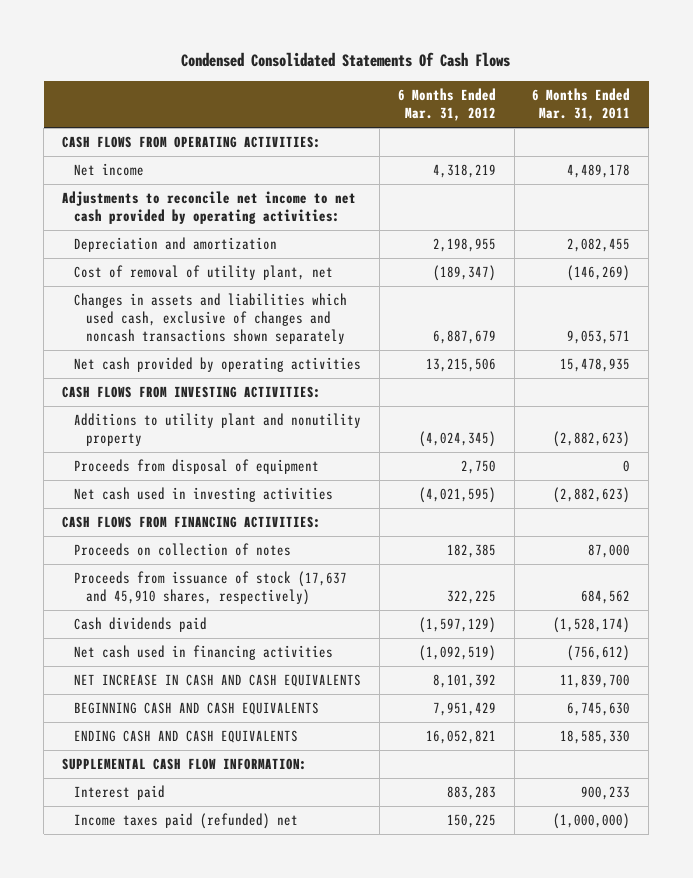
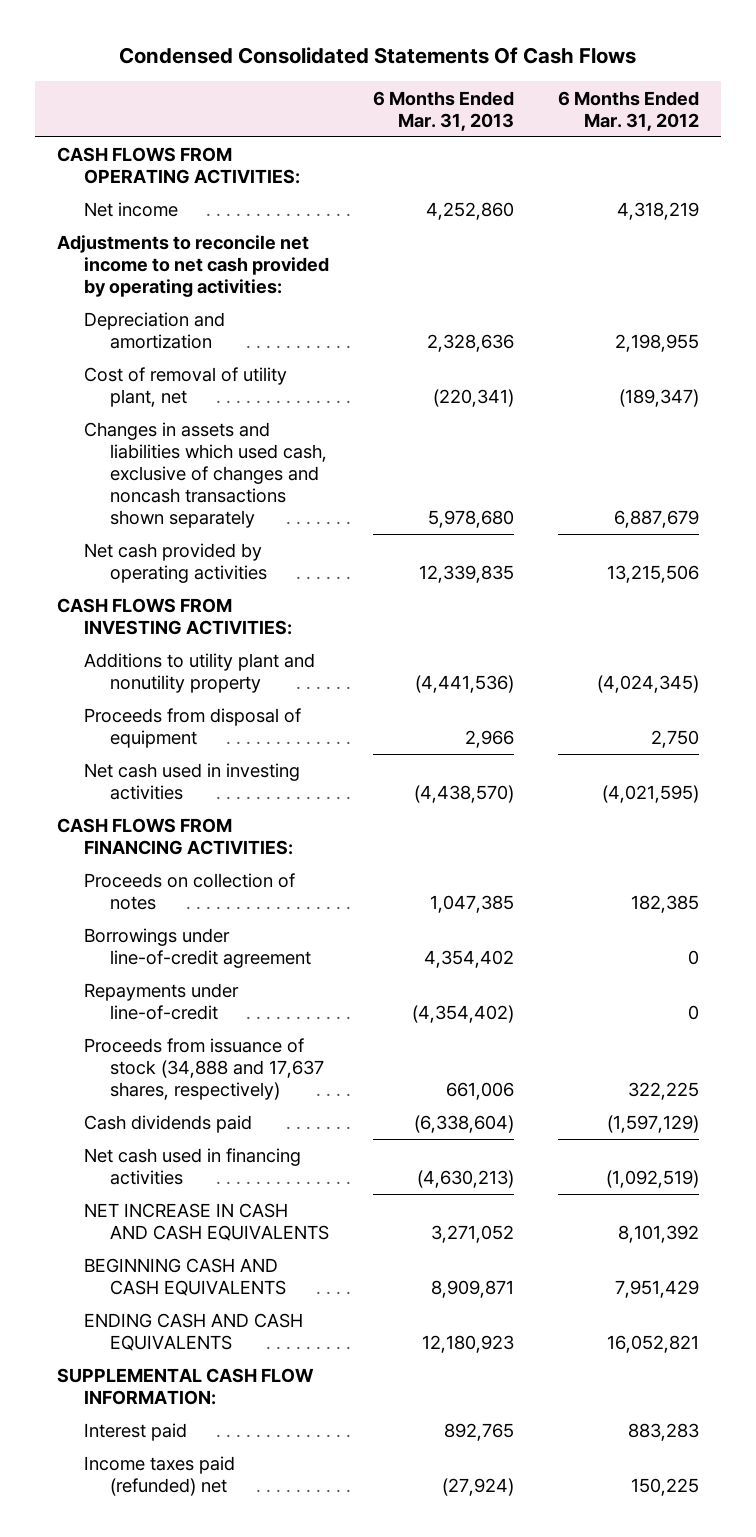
- | 6 Months Ended Mar. 31, 2012 | 6 Months Ended Mar. 31, 2011
+ | 6 Months Ended Mar. 31, 2013 | 6 Months Ended Mar. 31, 2012
- Proceeds from issuance of stock (17,637 and 45,910 shares, respectively) | 322,225 | 684,562
+ Borrowings under line-of-credit agreement | 4,354,402 | 0
+ Repayments under line-of-credit | (4,354,402) | 0
+ Proceeds from issuance of stock (34,888 and 17,637 shares, respectively) | 661,006 | 322,225

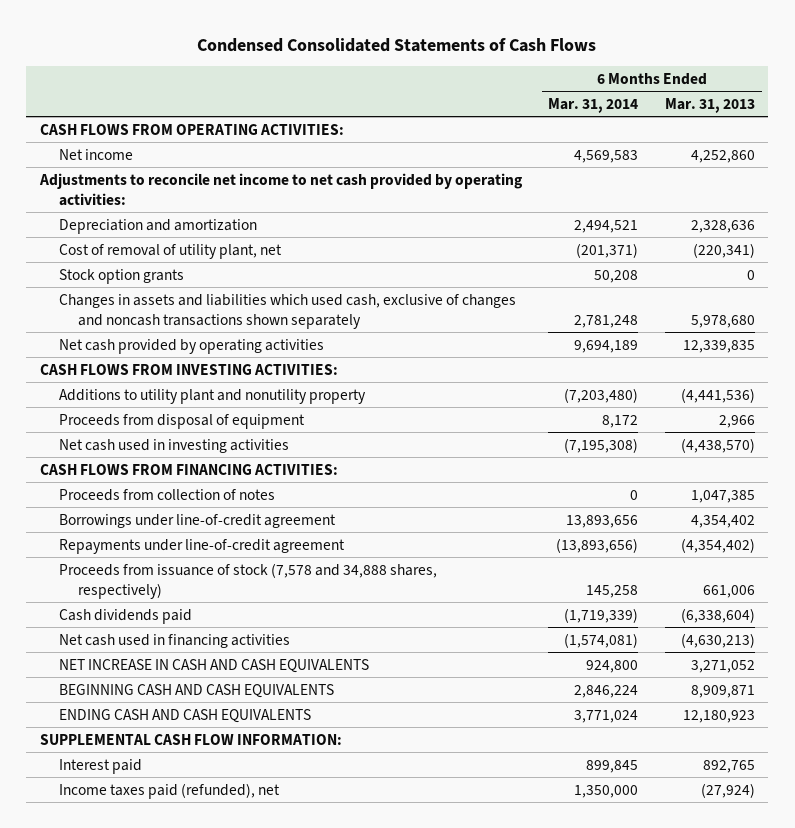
- Condensed Consolidated Statements Of Cash Flows
+ Condensed Consolidated Statements of Cash Flows
- | 6 Months Ended Mar. 31, 2013 | 6 Months Ended Mar. 31, 2012
+ | 6 Months Ended Mar. 31, 2014 | 6 Months Ended Mar. 31, 2013
+ Stock option grants | 50,208 | 0
- Proceeds on collection of notes | 1,047,385 | 182,385
+ Proceeds from collection of notes | 0 | 1,047,385
- Repayments under line-of-credit | (4,354,402) | 0
- Proceeds from issuance of stock (34,888 and 17,637 shares, respectively) | 661,006 | 322,225
+ Repayments under line-of-credit agreement | (13,893,656) | (4,354,402)
+ Proceeds from issuance of stock (7,578 and 34,888 shares, respectively) | 145,258 | 661,006
- Income taxes paid (refunded) net | (27,924) | 150,225
+ Income taxes paid (refunded), net | 1,350,000 | (27,924)

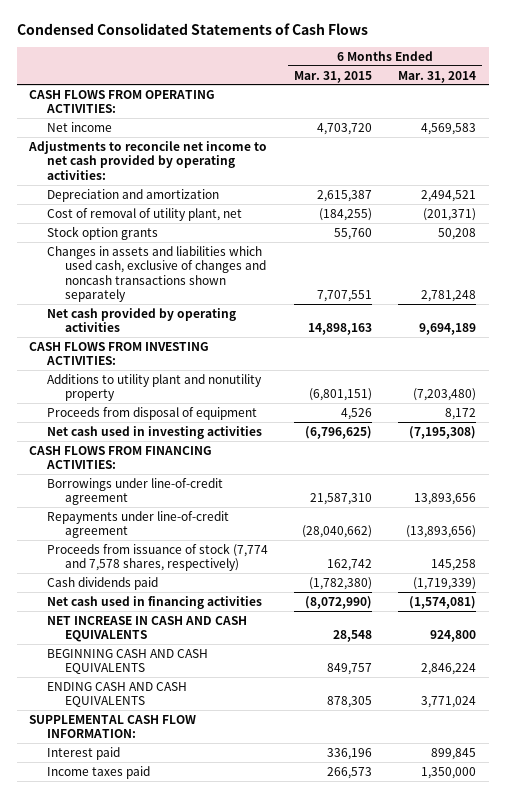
- | 6 Months Ended Mar. 31, 2014 | 6 Months Ended Mar. 31, 2013
+ | 6 Months Ended Mar. 31, 2015 | 6 Months Ended Mar. 31, 2014
- Proceeds from collection of notes | 0 | 1,047,385
- Proceeds from issuance of stock (7,578 and 34,888 shares, respectively) | 145,258 | 661,006
+ Proceeds from issuance of stock (7,774 and 7,578 shares, respectively) | 162,742 | 145,258
- Income taxes paid (refunded), net | 1,350,000 | (27,924)
+ Income taxes paid | 266,573 | 1,350,000

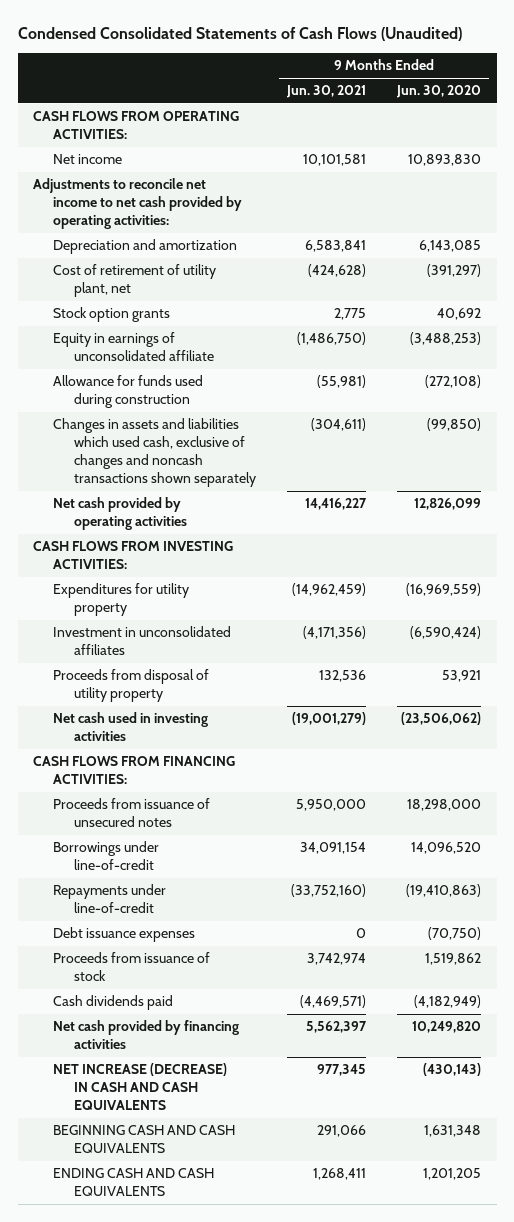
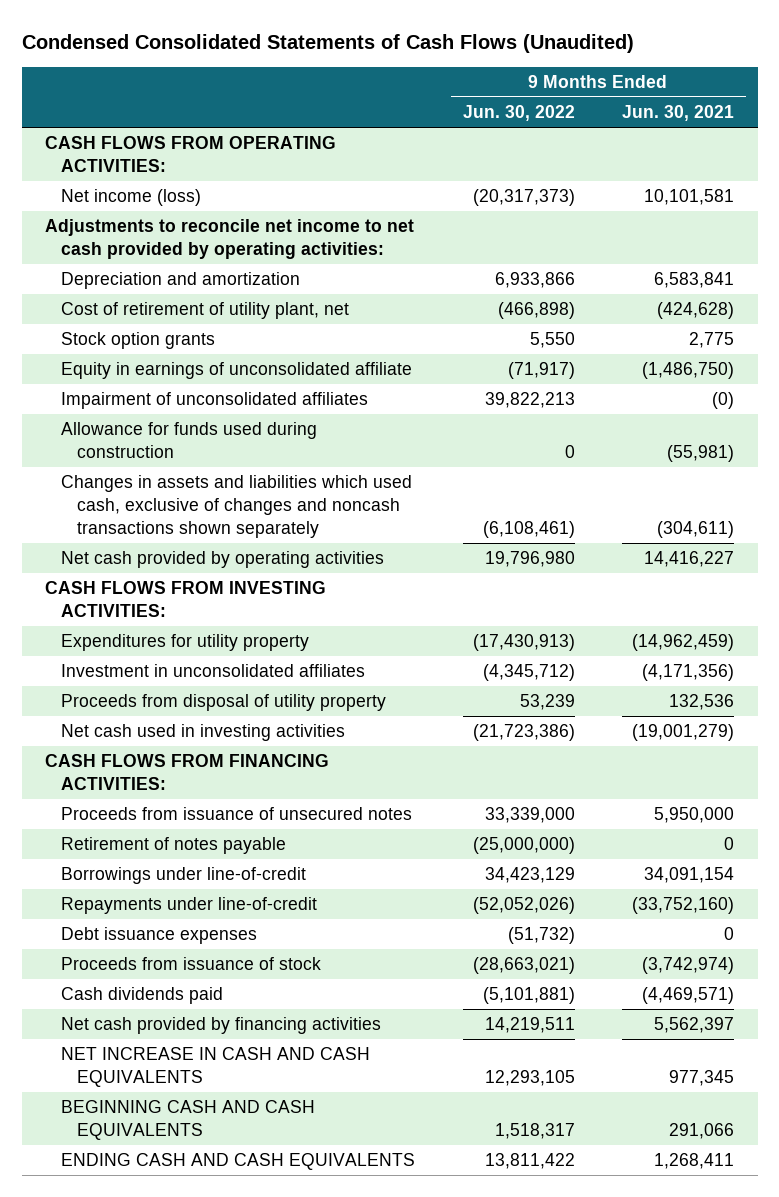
- | 9 Months Ended Jun. 30, 2021 | 9 Months Ended Jun. 30, 2020
+ | 9 Months Ended Jun. 30, 2022 | 9 Months Ended Jun. 30, 2021
- Net income | 10,101,581 | 10,893,830
+ Net income (loss) | (20,317,373) | 10,101,581
+ Impairment of unconsolidated affiliates | 39,822,213 | (0)
+ Retirement of notes payable | (25,000,000) | 0
- Proceeds from issuance of stock | 3,742,974 | 1,519,862
+ Proceeds from issuance of stock | (28,663,021) | (3,742,974)
- NET INCREASE (DECREASE) IN CASH AND CASH EQUIVALENTS | 977,345 | (430,143)
+ NET INCREASE IN CASH AND CASH EQUIVALENTS | 12,293,105 | 977,345

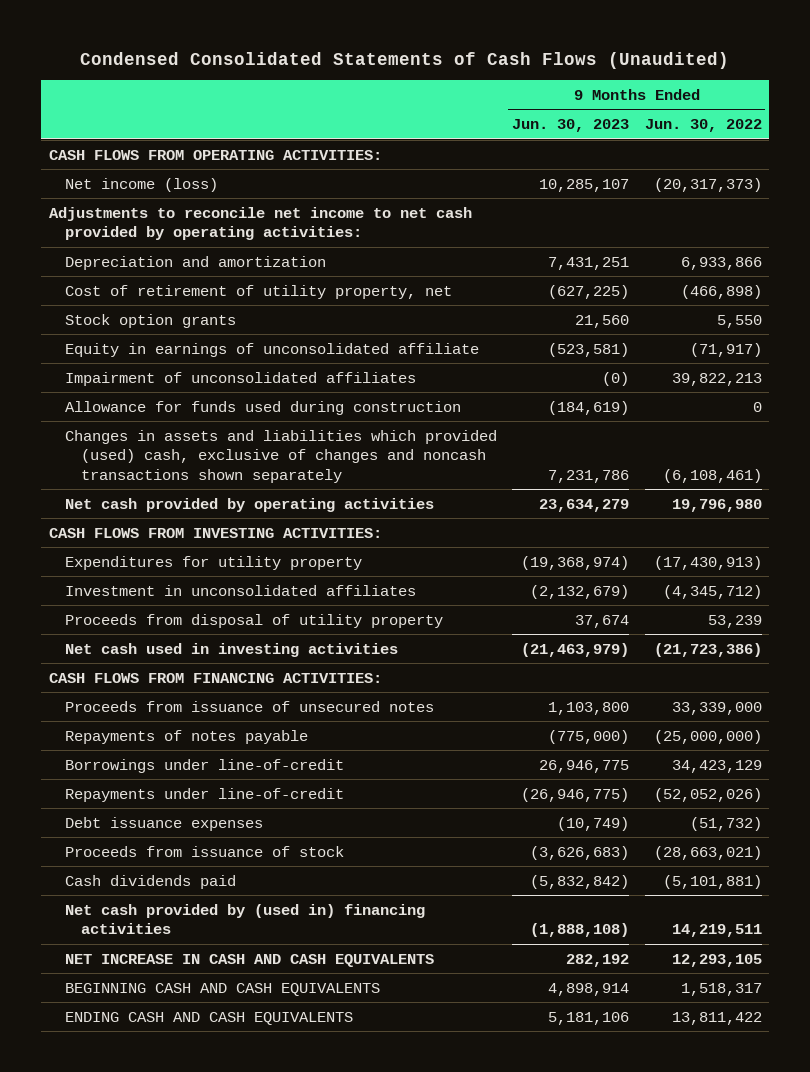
- | 9 Months Ended Jun. 30, 2022 | 9 Months Ended Jun. 30, 2021
+ | 9 Months Ended Jun. 30, 2023 | 9 Months Ended Jun. 30, 2022
- Cost of retirement of utility plant, net | (466,898) | (424,628)
+ Cost of retirement of utility property, net | (627,225) | (466,898)
- Changes in assets and liabilities which used cash, exclusive of changes and noncash transactions shown separately | (6,108,461) | (304,611)
+ Changes in assets and liabilities which provided (used) cash, exclusive of changes and noncash transactions shown separately | 7,231,786 | (6,108,461)
- Retirement of notes payable | (25,000,000) | 0
+ Repayments of notes payable | (775,000) | (25,000,000)
- Net cash provided by financing activities | 14,219,511 | 5,562,397
+ Net cash provided by (used in) financing activities | (1,888,108) | 14,219,511

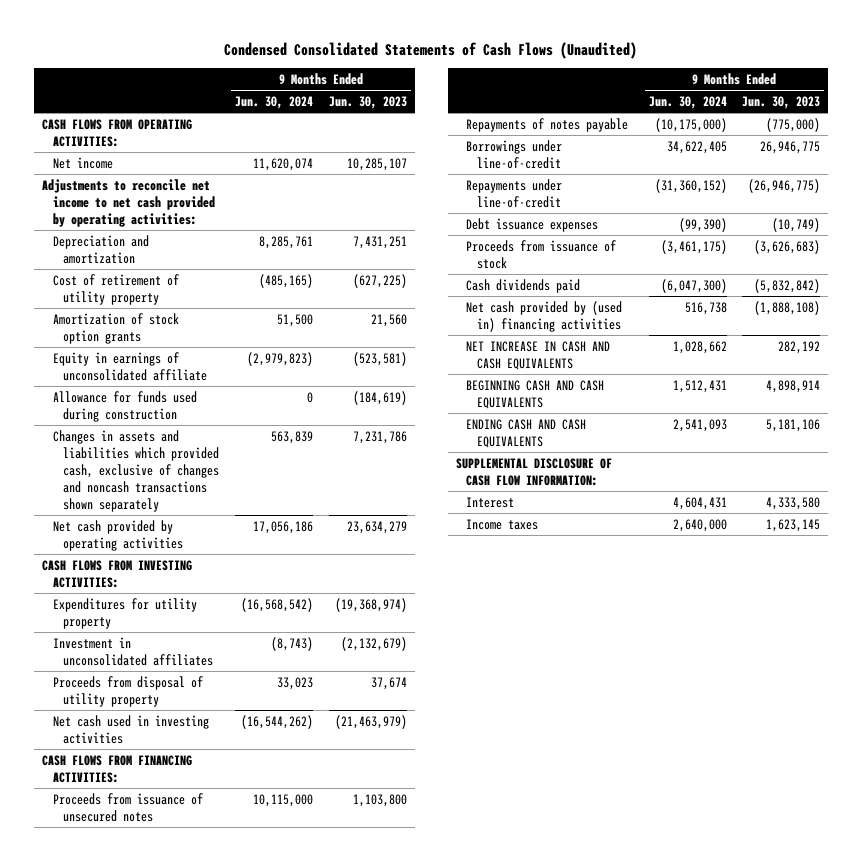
- | 9 Months Ended Jun. 30, 2023 | 9 Months Ended Jun. 30, 2022
+ | 9 Months Ended Jun. 30, 2024 | 9 Months Ended Jun. 30, 2023
- Net income (loss) | 10,285,107 | (20,317,373)
+ Net income | 11,620,074 | 10,285,107
- Cost of retirement of utility property, net | (627,225) | (466,898)
- Stock option grants | 21,560 | 5,550
+ Cost of retirement of utility property | (485,165) | (627,225)
+ Amortization of stock option grants | 51,500 | 21,560
- Impairment of unconsolidated affiliates | (0) | 39,822,213
- Changes in assets and liabilities which provided (used) cash, exclusive of changes and noncash transactions shown separately | 7,231,786 | (6,108,461)
+ Changes in assets and liabilities which provided cash, exclusive of changes and noncash transactions shown separately | 563,839 | 7,231,786
+ SUPPLEMENTAL DISCLOSURE OF CASH FLOW INFORMATION:
+ Interest | 4,604,431 | 4,333,580
+ Income taxes | 2,640,000 | 1,623,145

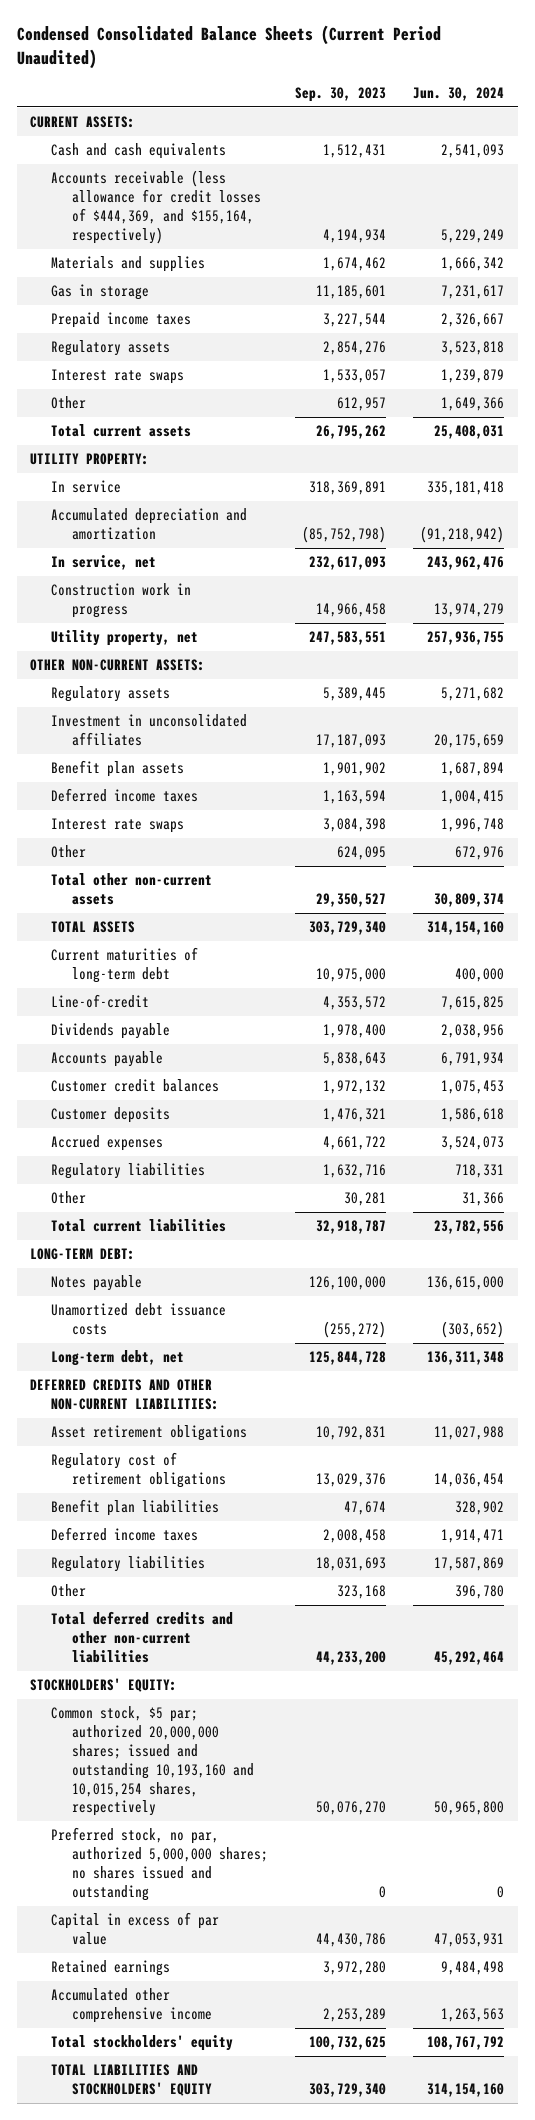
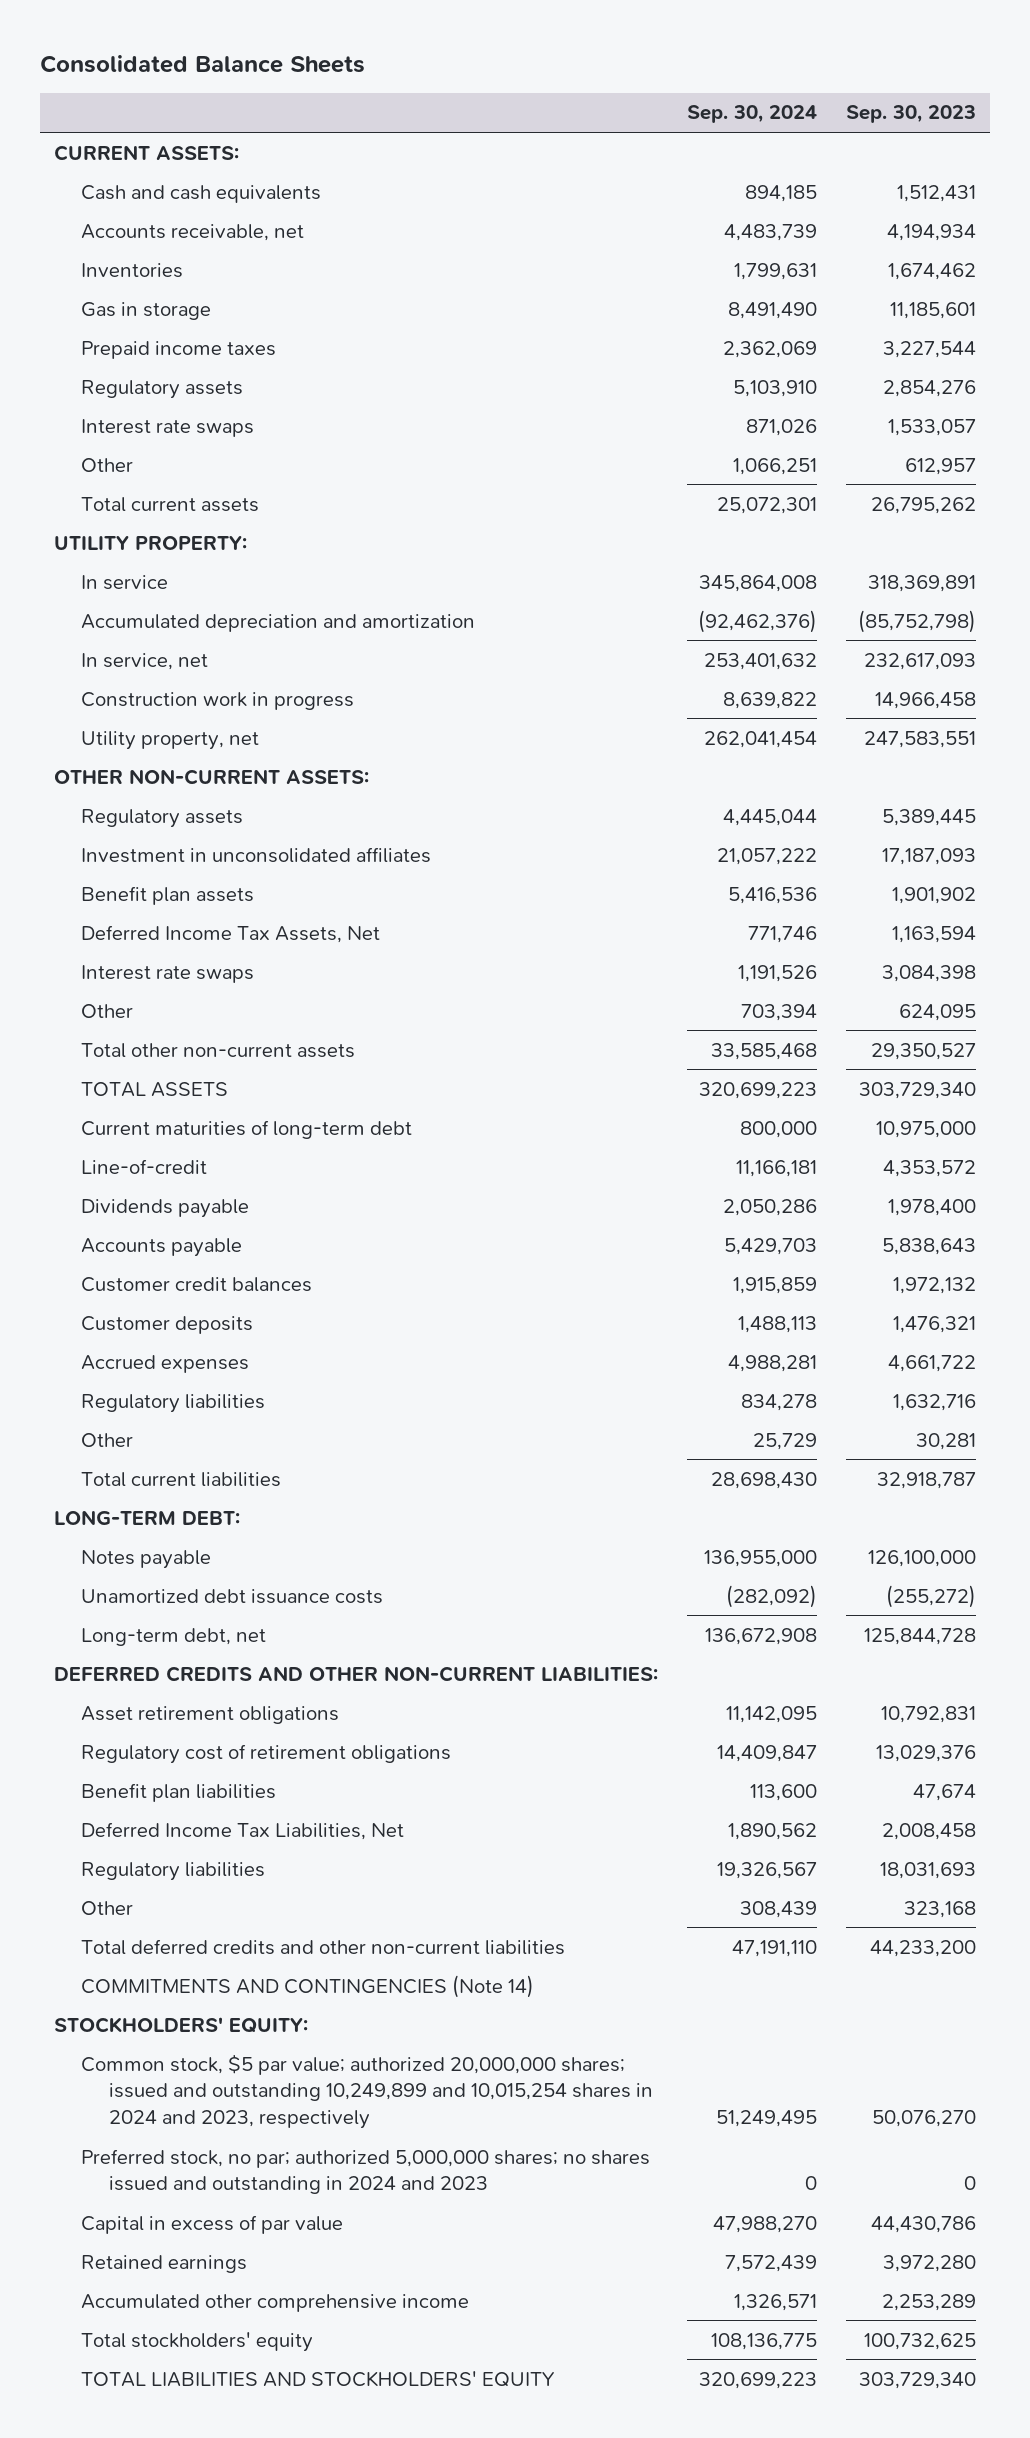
- Condensed Consolidated Balance Sheets (Current Period Unaudited)
+ Consolidated Balance Sheets
- | Sep. 30, 2023 | Jun. 30, 2024
+ | Sep. 30, 2024 | Sep. 30, 2023
- Accounts receivable (less allowance for credit losses of $444,369, and $155,164, respectively) | 4,194,934 | 5,229,249
- Materials and supplies | 1,674,462 | 1,666,342
+ Accounts receivable, net | 4,483,739 | 4,194,934
+ Inventories | 1,799,631 | 1,674,462
- Deferred income taxes | 1,163,594 | 1,004,415
+ Deferred Income Tax Assets, Net | 771,746 | 1,163,594
- Deferred income taxes | 2,008,458 | 1,914,471
+ Deferred Income Tax Liabilities, Net | 1,890,562 | 2,008,458
+ COMMITMENTS AND CONTINGENCIES (Note 14)
- Common stock, $5 par; authorized 20,000,000 shares; issued and outstanding 10,193,160 and 10,015,254 shares, respectively | 50,076,270 | 50,965,800
- Preferred stock, no par, authorized 5,000,000 shares; no shares issued and outstanding | 0 | 0
+ Common stock, $5 par value; authorized 20,000,000 shares; issued and outstanding 10,249,899 and 10,015,254 shares in 2024 and 2023, respectively | 51,249,495 | 50,076,270
+ Preferred stock, no par; authorized 5,000,000 shares; no shares issued and outstanding in 2024 and 2023 | 0 | 0

